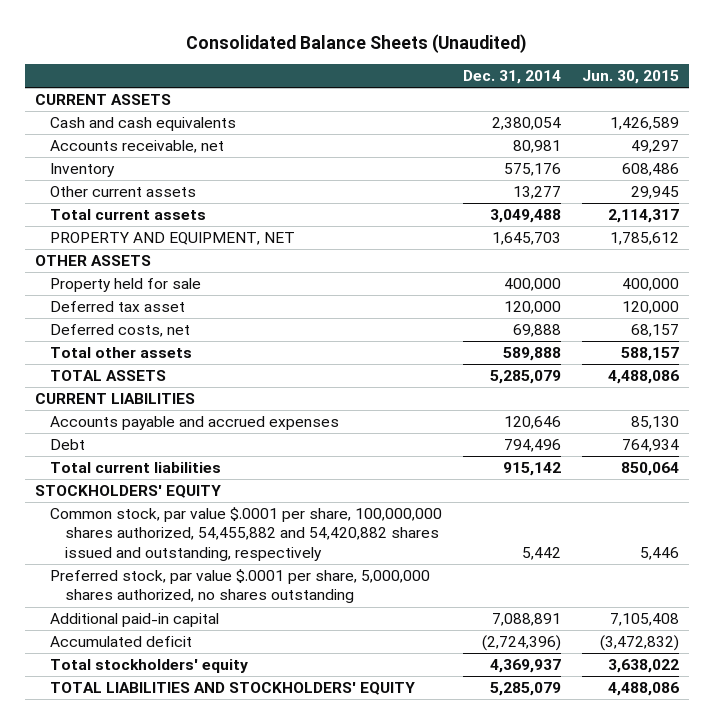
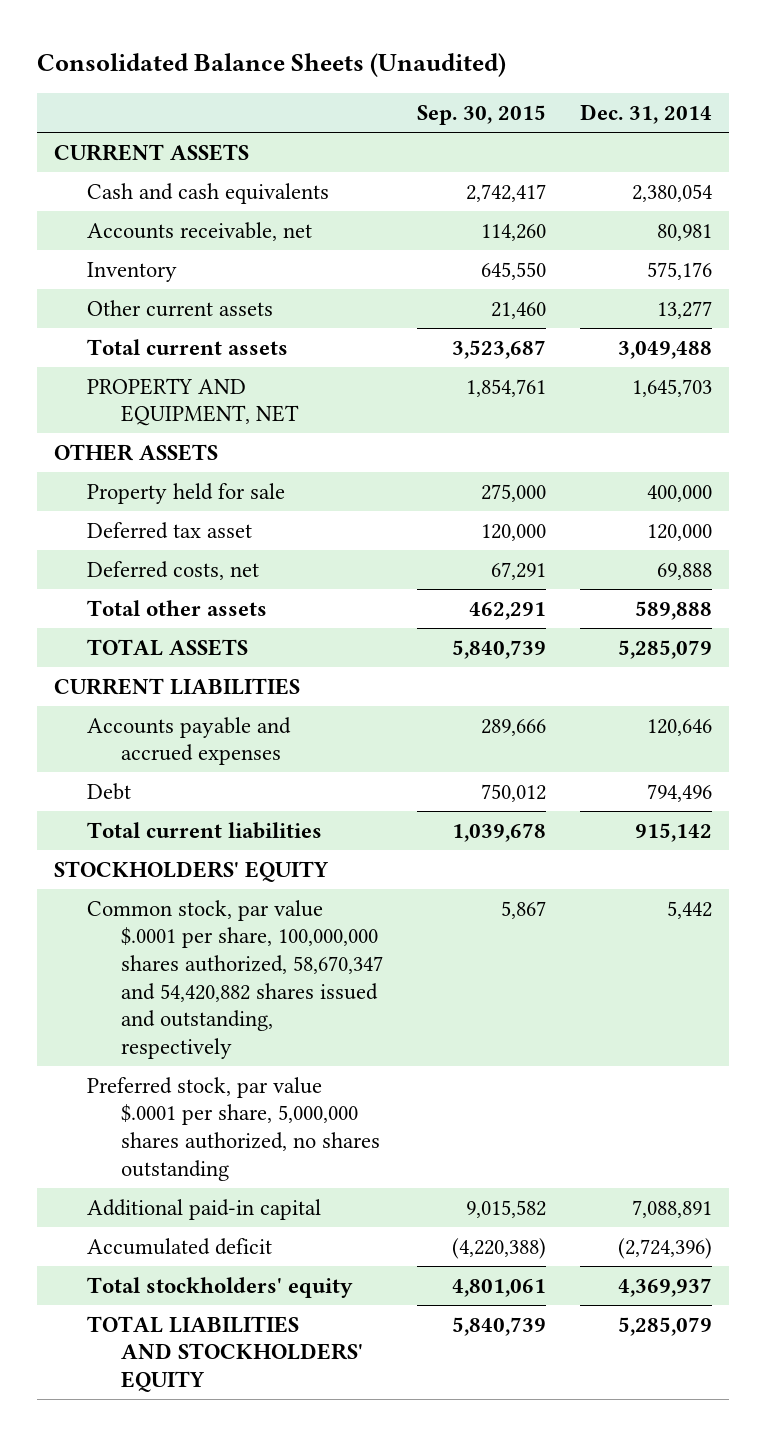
- | Dec. 31, 2014 | Jun. 30, 2015
+ | Sep. 30, 2015 | Dec. 31, 2014
- Common stock, par value $.0001 per share, 100,000,000 shares authorized, 54,455,882 and 54,420,882 shares issued and outstanding, respectively | 5,442 | 5,446
+ Common stock, par value $.0001 per share, 100,000,000 shares authorized, 58,670,347 and 54,420,882 shares issued and outstanding, respectively | 5,867 | 5,442

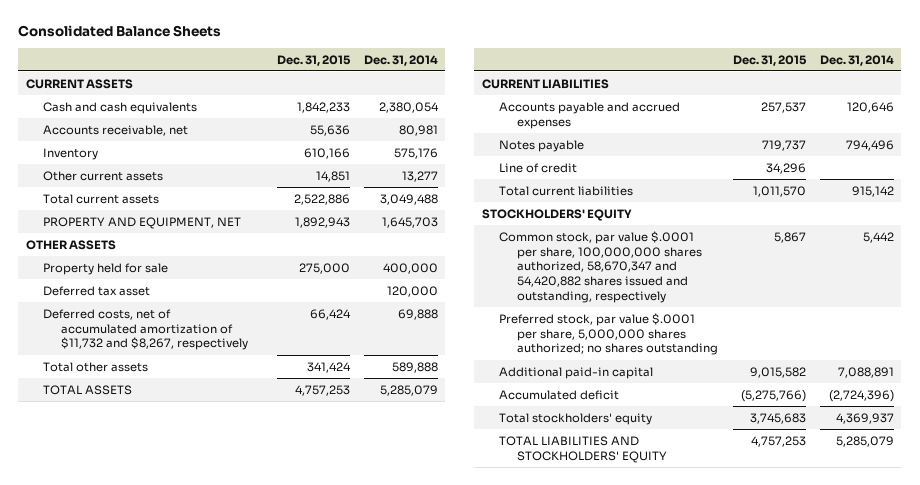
- Consolidated Balance Sheets (Unaudited)
+ Consolidated Balance Sheets
- | Sep. 30, 2015 | Dec. 31, 2014
+ | Dec. 31, 2015 | Dec. 31, 2014
- Deferred costs, net | 67,291 | 69,888
+ Deferred costs, net of accumulated amortization of $11,732 and $8,267, respectively | 66,424 | 69,888
- Debt | 750,012 | 794,496
+ Notes payable | 719,737 | 794,496
+ Line of credit | 34,296 |
- Preferred stock, par value $.0001 per share, 5,000,000 shares authorized, no shares outstanding
+ Preferred stock, par value $.0001 per share, 5,000,000 shares authorized; no shares outstanding

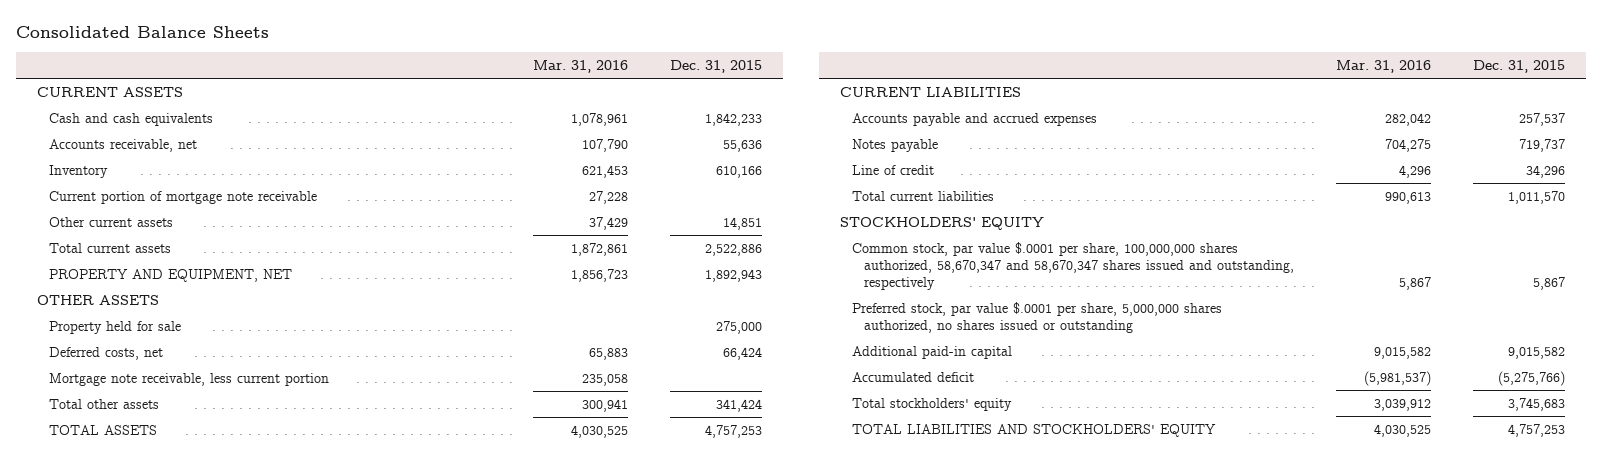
- | Dec. 31, 2015 | Dec. 31, 2014
+ | Mar. 31, 2016 | Dec. 31, 2015
+ Current portion of mortgage note receivable | 27,228 |
- Deferred tax asset | | 120,000
- Deferred costs, net of accumulated amortization of $11,732 and $8,267, respectively | 66,424 | 69,888
+ Deferred costs, net | 65,883 | 66,424
+ Mortgage note receivable, less current portion | 235,058 |
- Common stock, par value $.0001 per share, 100,000,000 shares authorized, 58,670,347 and 54,420,882 shares issued and outstanding, respectively | 5,867 | 5,442
- Preferred stock, par value $.0001 per share, 5,000,000 shares authorized; no shares outstanding
+ Common stock, par value $.0001 per share, 100,000,000 shares authorized, 58,670,347 and 58,670,347 shares issued and outstanding, respectively | 5,867 | 5,867
+ Preferred stock, par value $.0001 per share, 5,000,000 shares authorized, no shares issued or outstanding

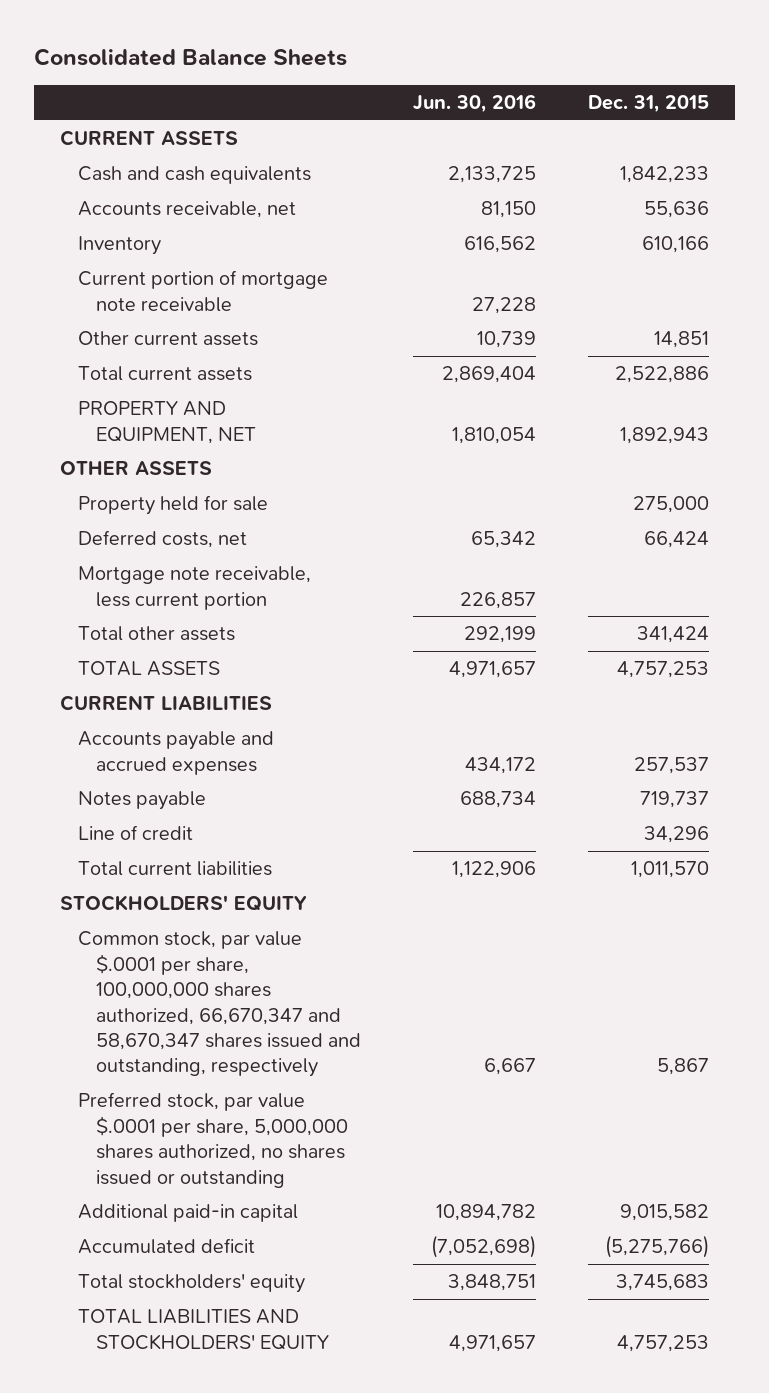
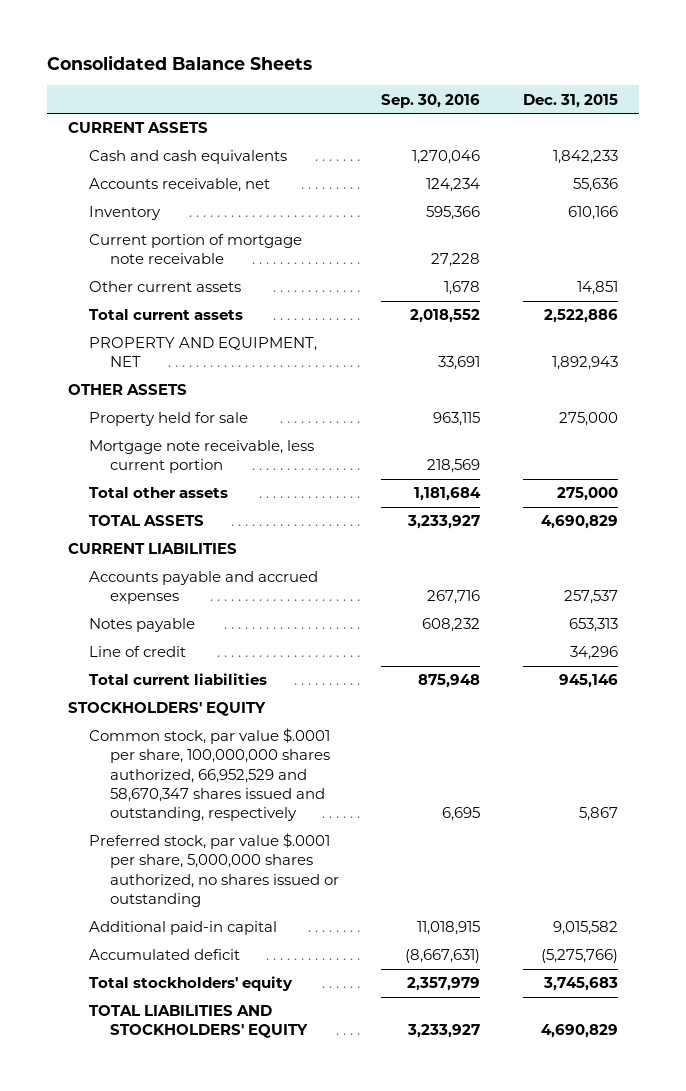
- | Jun. 30, 2016 | Dec. 31, 2015
+ | Sep. 30, 2016 | Dec. 31, 2015
- Deferred costs, net | 65,342 | 66,424
- Total other assets | 292,199 | 341,424
- TOTAL ASSETS | 4,971,657 | 4,757,253
+ Total other assets | 1,181,684 | 275,000
+ TOTAL ASSETS | 3,233,927 | 4,690,829
- Notes payable | 688,734 | 719,737
+ Notes payable | 608,232 | 653,313
- Total current liabilities | 1,122,906 | 1,011,570
+ Total current liabilities | 875,948 | 945,146
- Common stock, par value $.0001 per share, 100,000,000 shares authorized, 66,670,347 and 58,670,347 shares issued and outstanding, respectively | 6,667 | 5,867
+ Common stock, par value $.0001 per share, 100,000,000 shares authorized, 66,952,529 and 58,670,347 shares issued and outstanding, respectively | 6,695 | 5,867
- TOTAL LIABILITIES AND STOCKHOLDERS' EQUITY | 4,971,657 | 4,757,253
+ TOTAL LIABILITIES AND STOCKHOLDERS' EQUITY | 3,233,927 | 4,690,829

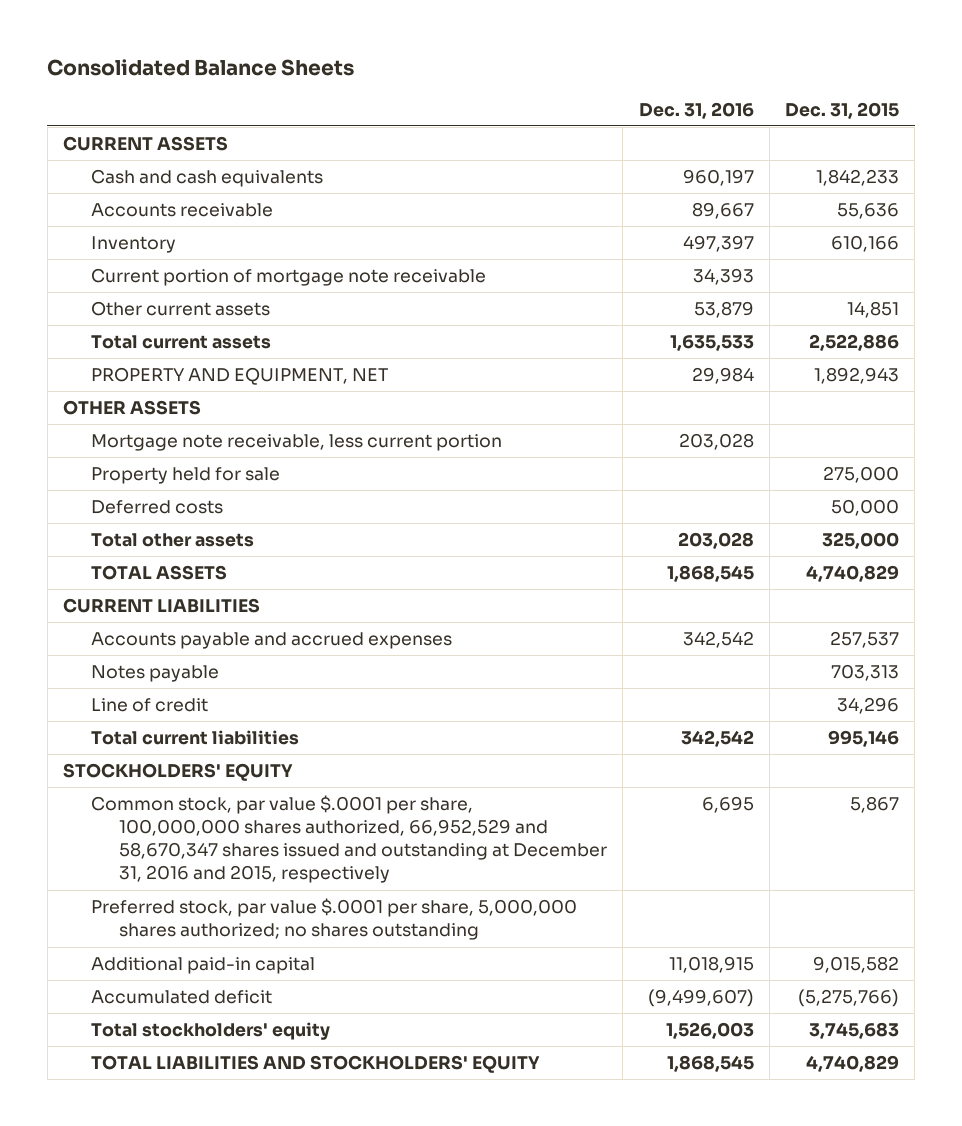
- | Sep. 30, 2016 | Dec. 31, 2015
+ | Dec. 31, 2016 | Dec. 31, 2015
- Accounts receivable, net | 124,234 | 55,636
+ Accounts receivable | 89,667 | 55,636
- Total other assets | 1,181,684 | 275,000
- TOTAL ASSETS | 3,233,927 | 4,690,829
moved down: Property held for sale | | 275,000
+ Deferred costs | | 50,000
+ Total other assets | 203,028 | 325,000
+ TOTAL ASSETS | 1,868,545 | 4,740,829
- Notes payable | 608,232 | 653,313
+ Notes payable | | 703,313
- Total current liabilities | 875,948 | 945,146
+ Total current liabilities | 342,542 | 995,146
- Common stock, par value $.0001 per share, 100,000,000 shares authorized, 66,952,529 and 58,670,347 shares issued and outstanding, respectively | 6,695 | 5,867
- Preferred stock, par value $.0001 per share, 5,000,000 shares authorized, no shares issued or outstanding
+ Common stock, par value $.0001 per share, 100,000,000 shares authorized, 66,952,529 and 58,670,347 shares issued and outstanding at December 31, 2016 and 2015, respectively | 6,695 | 5,867
+ Preferred stock, par value $.0001 per share, 5,000,000 shares authorized; no shares outstanding
- TOTAL LIABILITIES AND STOCKHOLDERS' EQUITY | 3,233,927 | 4,690,829
+ TOTAL LIABILITIES AND STOCKHOLDERS' EQUITY | 1,868,545 | 4,740,829

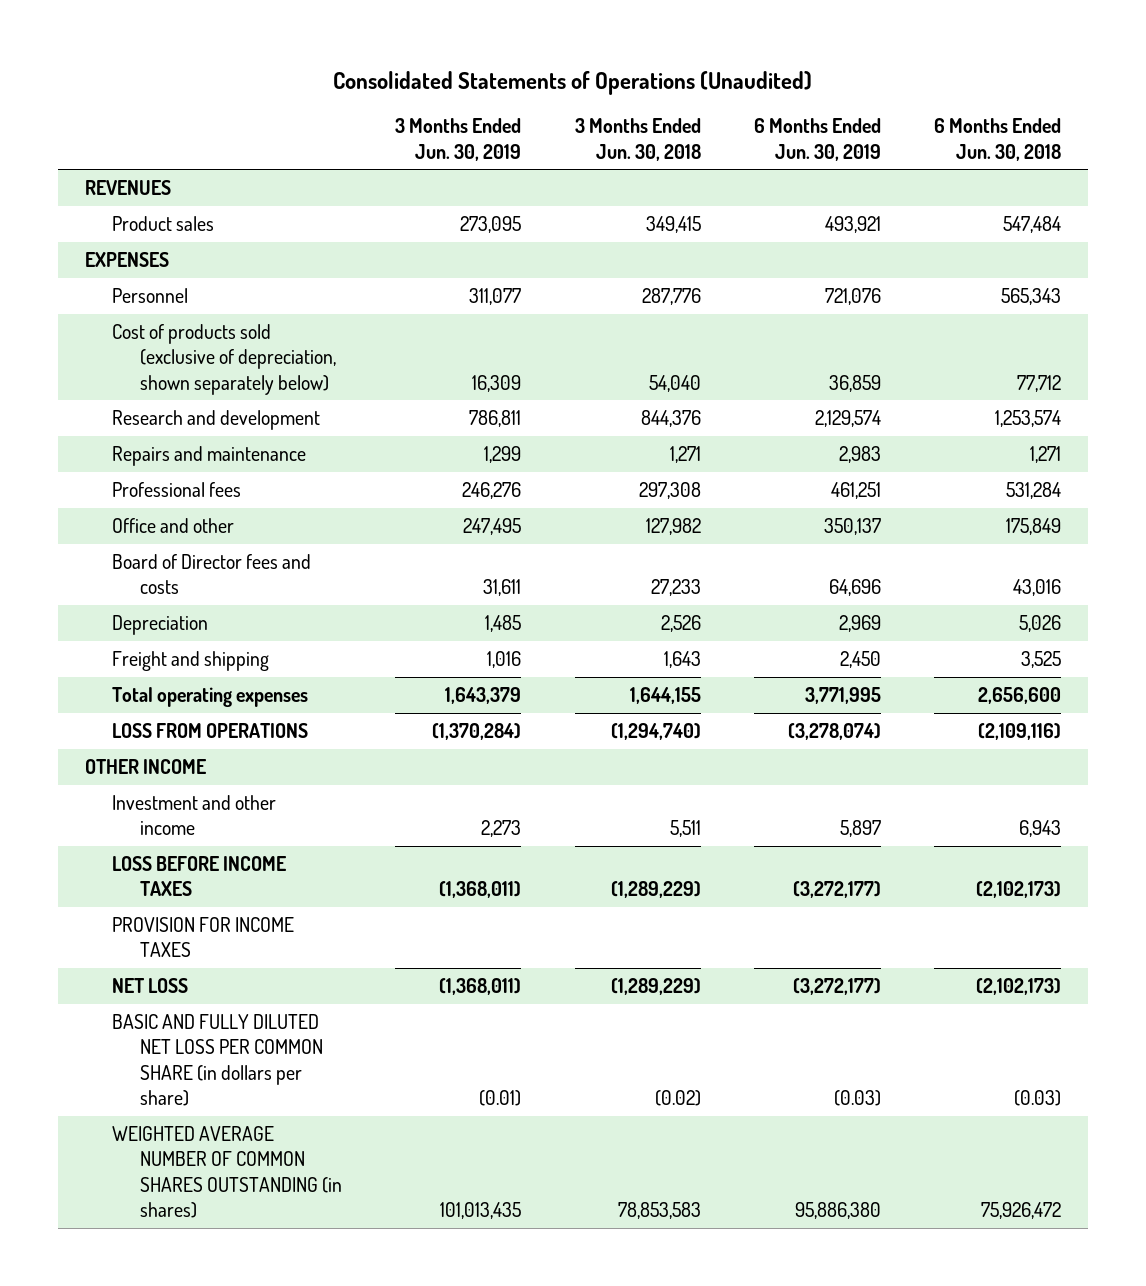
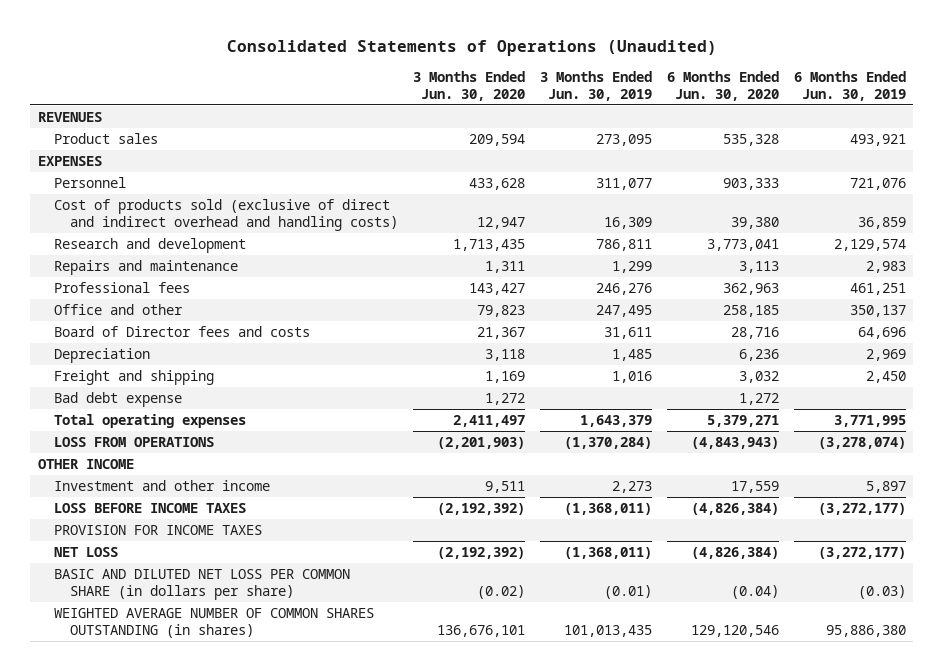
- | 3 Months Ended Jun. 30, 2019 | 3 Months Ended Jun. 30, 2018 | 6 Months Ended Jun. 30, 2019 | 6 Months Ended Jun. 30, 2018
+ | 3 Months Ended Jun. 30, 2020 | 3 Months Ended Jun. 30, 2019 | 6 Months Ended Jun. 30, 2020 | 6 Months Ended Jun. 30, 2019
- Cost of products sold (exclusive of depreciation, shown separately below) | 16,309 | 54,040 | 36,859 | 77,712
+ Cost of products sold (exclusive of direct and indirect overhead and handling costs) | 12,947 | 16,309 | 39,380 | 36,859
+ Bad debt expense | 1,272 | | 1,272 |
- BASIC AND FULLY DILUTED NET LOSS PER COMMON SHARE (in dollars per share) | (0.01) | (0.02) | (0.03) | (0.03)
+ BASIC AND DILUTED NET LOSS PER COMMON SHARE (in dollars per share) | (0.02) | (0.01) | (0.04) | (0.03)

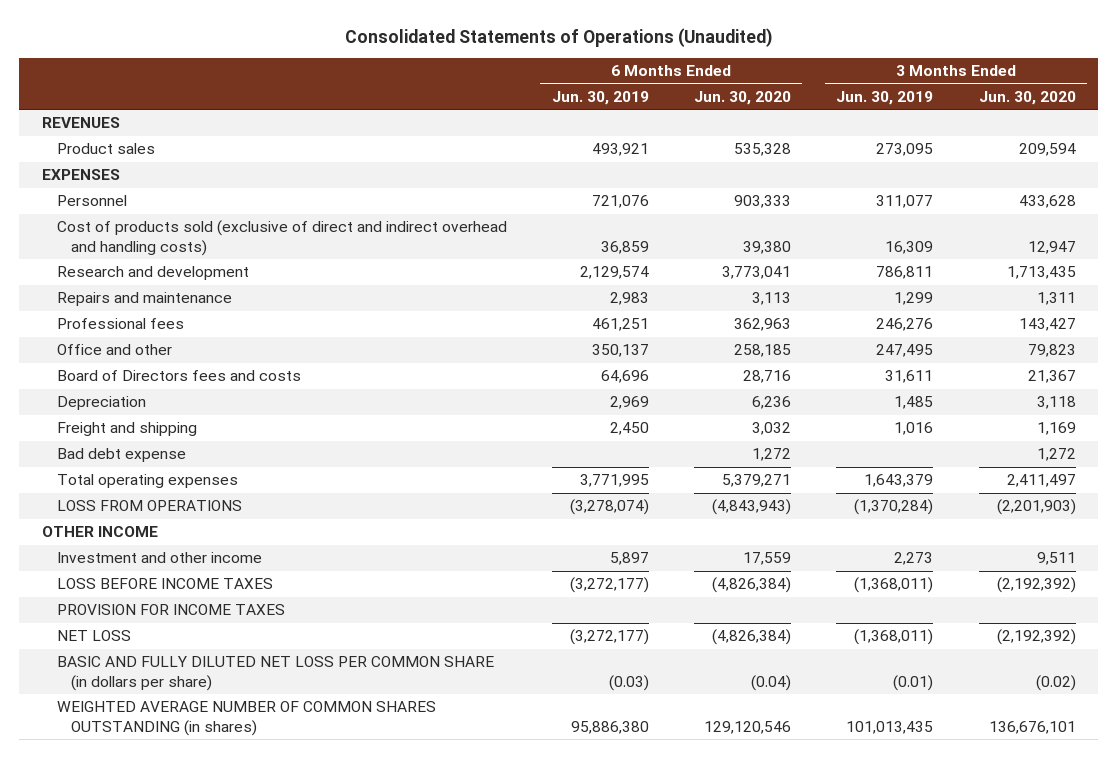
- | 3 Months Ended Jun. 30, 2020 | 3 Months Ended Jun. 30, 2019 | 6 Months Ended Jun. 30, 2020 | 6 Months Ended Jun. 30, 2019
+ | 6 Months Ended Jun. 30, 2019 | 6 Months Ended Jun. 30, 2020 | 3 Months Ended Jun. 30, 2019 | 3 Months Ended Jun. 30, 2020
- Board of Director fees and costs | 21,367 | 31,611 | 28,716 | 64,696
+ Board of Directors fees and costs | 64,696 | 28,716 | 31,611 | 21,367
- BASIC AND DILUTED NET LOSS PER COMMON SHARE (in dollars per share) | (0.02) | (0.01) | (0.04) | (0.03)
+ BASIC AND FULLY DILUTED NET LOSS PER COMMON SHARE (in dollars per share) | (0.03) | (0.04) | (0.01) | (0.02)

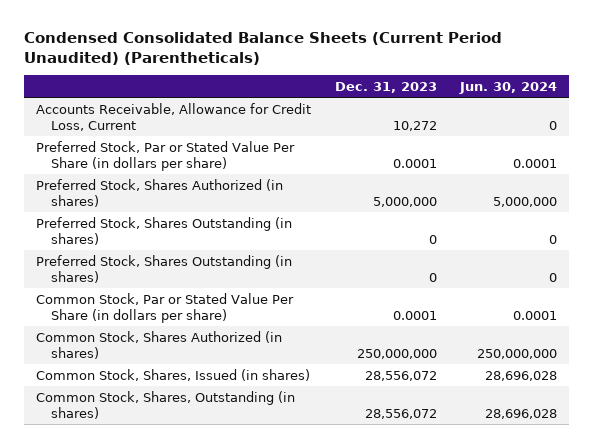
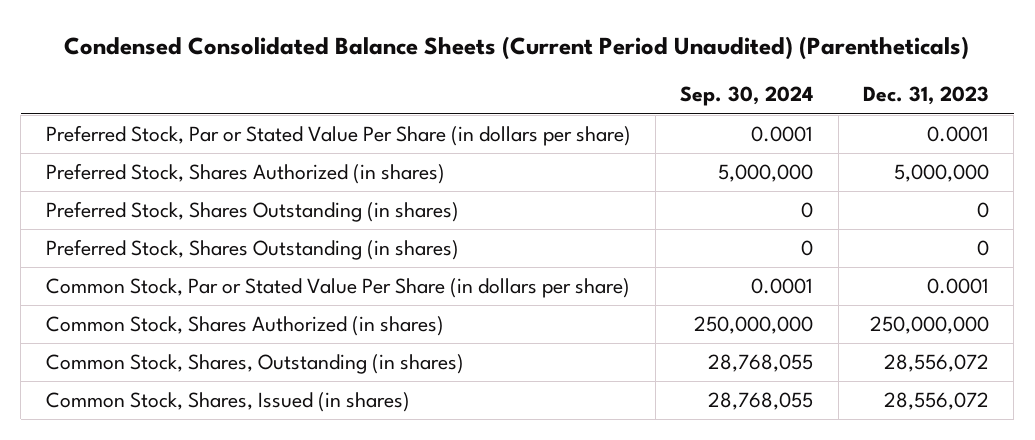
- | Dec. 31, 2023 | Jun. 30, 2024
+ | Sep. 30, 2024 | Dec. 31, 2023
- Accounts Receivable, Allowance for Credit Loss, Current | 10,272 | 0
moved down: Common Stock, Shares, Issued (in shares) | 28,768,055 | 28,556,072

